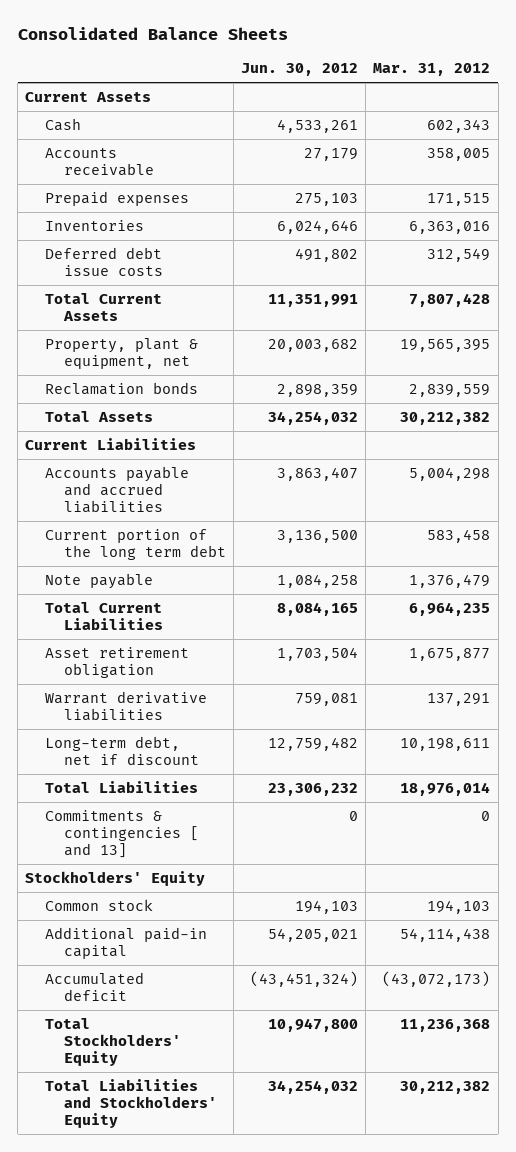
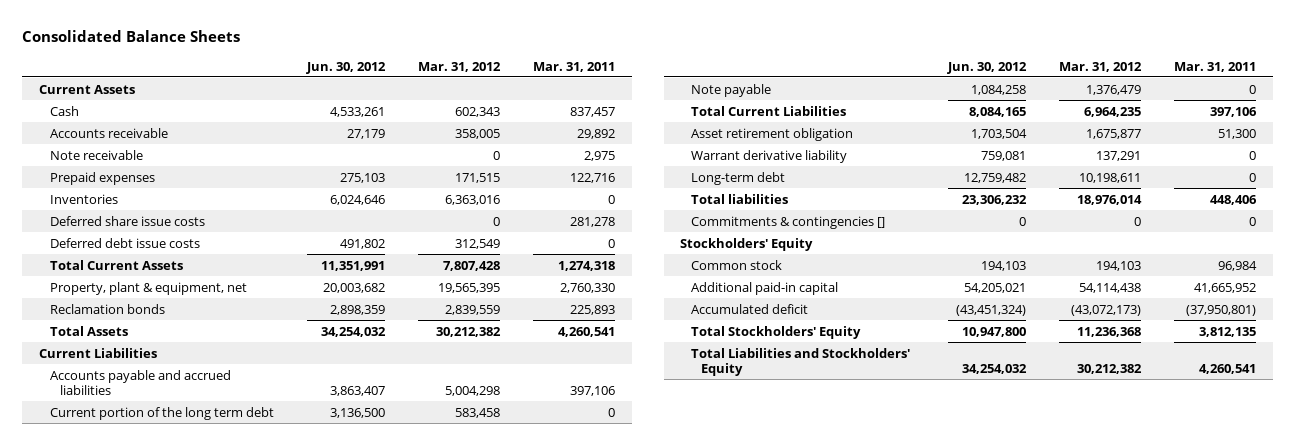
- | Jun. 30, 2012 | Mar. 31, 2012
+ | Jun. 30, 2012 | Mar. 31, 2012 | Mar. 31, 2011
+ Note receivable | | 0 | 2,975
+ Deferred share issue costs | | 0 | 281,278
- Warrant derivative liabilities | 759,081 | 137,291
- Long-term debt, net if discount | 12,759,482 | 10,198,611
- Total Liabilities | 23,306,232 | 18,976,014
- Commitments & contingencies [ and 13] | 0 | 0
+ Warrant derivative liability | 759,081 | 137,291 | 0
+ Long-term debt | 12,759,482 | 10,198,611 | 0
+ Total liabilities | 23,306,232 | 18,976,014 | 448,406
+ Commitments & contingencies [] | 0 | 0 | 0

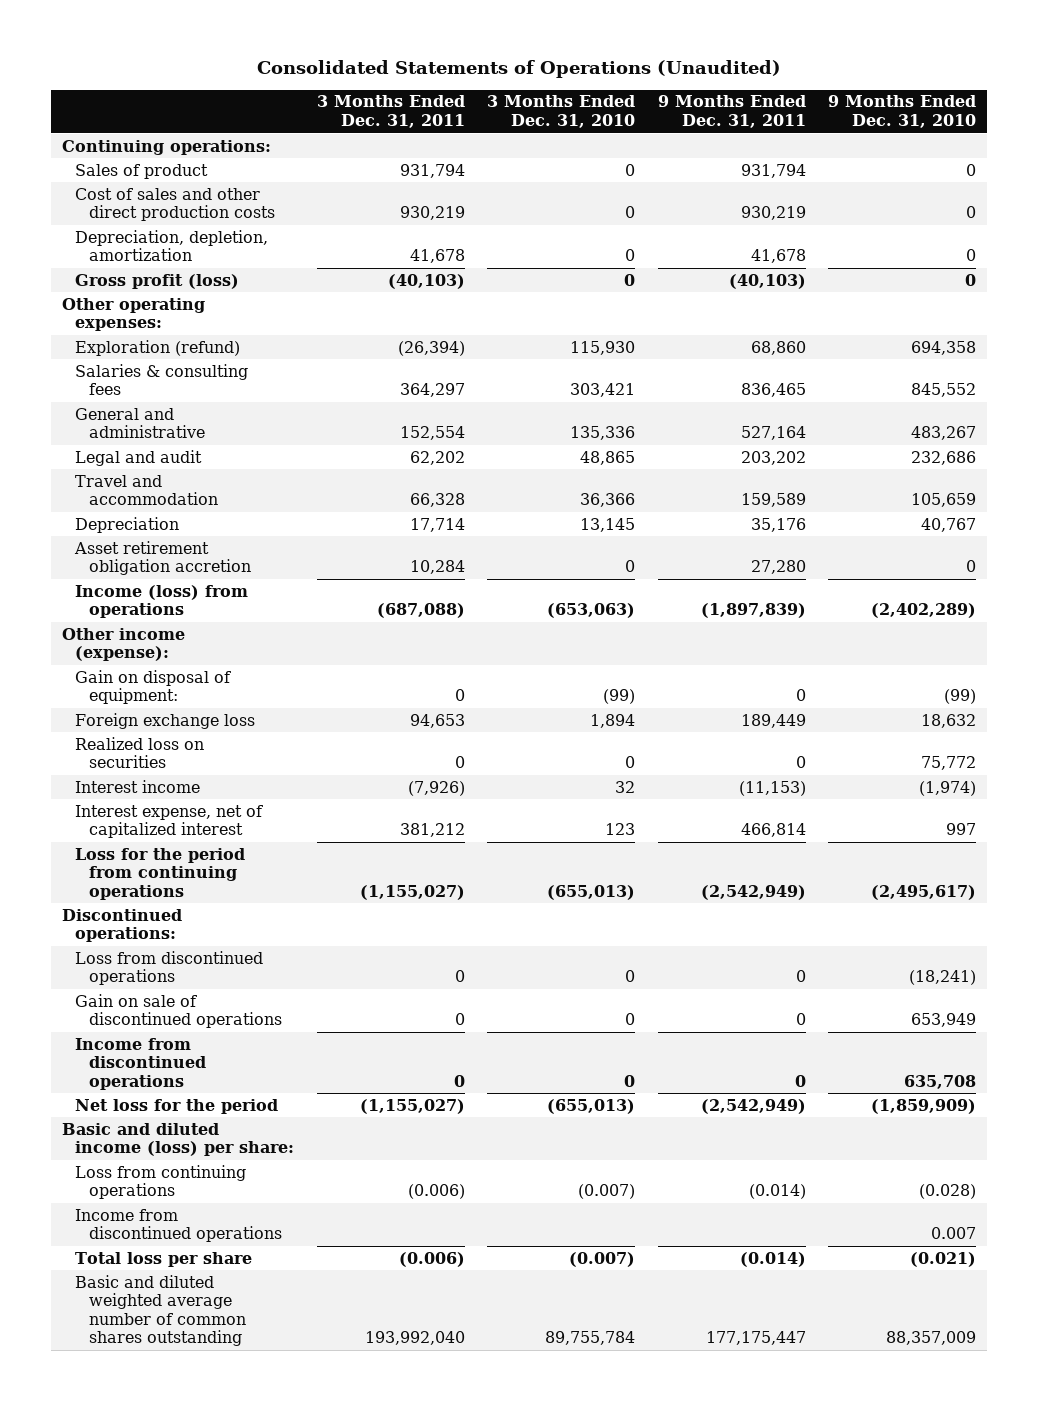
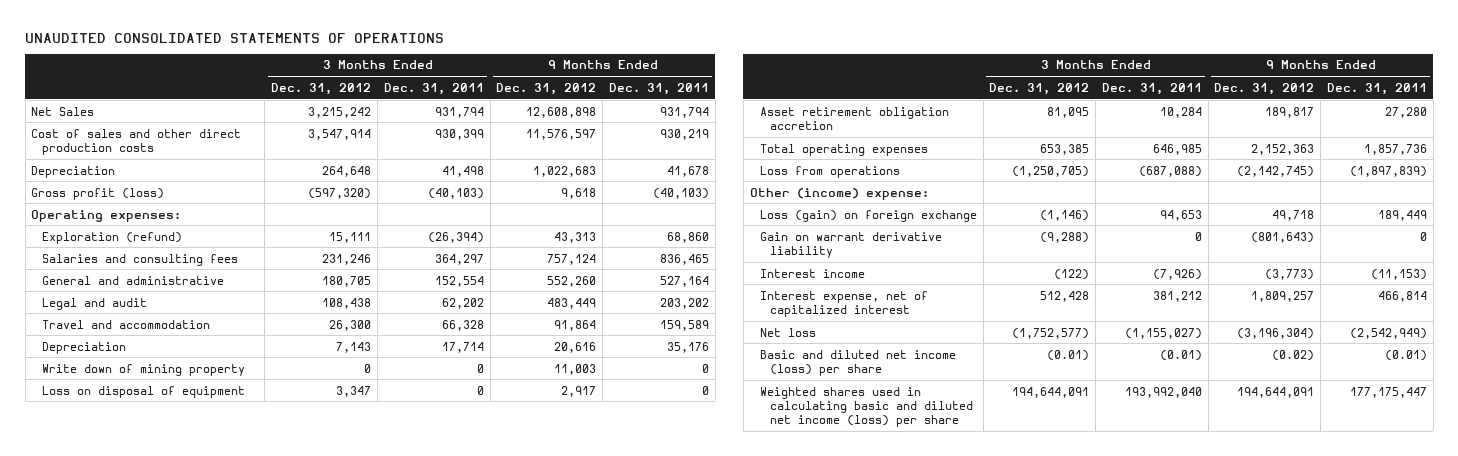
- Consolidated Statements of Operations (Unaudited)
+ UNAUDITED CONSOLIDATED STATEMENTS OF OPERATIONS
- | 3 Months Ended Dec. 31, 2011 | 3 Months Ended Dec. 31, 2010 | 9 Months Ended Dec. 31, 2011 | 9 Months Ended Dec. 31, 2010
+ | 3 Months Ended Dec. 31, 2012 | 3 Months Ended Dec. 31, 2011 | 9 Months Ended Dec. 31, 2012 | 9 Months Ended Dec. 31, 2011
- Continuing operations:
- Sales of product | 931,794 | 0 | 931,794 | 0
- Cost of sales and other direct production costs | 930,219 | 0 | 930,219 | 0
- Depreciation, depletion, amortization | 41,678 | 0 | 41,678 | 0
+ Net Sales | 3,215,242 | 931,794 | 12,608,898 | 931,794
+ Cost of sales and other direct production costs | 3,547,914 | 930,399 | 11,576,597 | 930,219
+ Depreciation | 264,648 | 41,498 | 1,022,683 | 41,678
- Other operating expenses:
+ Operating expenses:
- Salaries & consulting fees | 364,297 | 303,421 | 836,465 | 845,552
+ Salaries and consulting fees | 231,246 | 364,297 | 757,124 | 836,465
+ Write down of mining property | 0 | 0 | 11,003 | 0
+ Loss on disposal of equipment | 3,347 | 0 | 2,917 | 0
- Income (loss) from operations | (687,088) | (653,063) | (1,897,839) | (2,402,289)
- Other income (expense):
- Gain on disposal of equipment: | 0 | (99) | 0 | (99)
- Foreign exchange loss | 94,653 | 1,894 | 189,449 | 18,632
- Realized loss on securities | 0 | 0 | 0 | 75,772
+ Total operating expenses | 653,385 | 646,985 | 2,152,363 | 1,857,736
+ Loss from operations | (1,250,705) | (687,088) | (2,142,745) | (1,897,839)
+ Other (income) expense:
+ Loss (gain) on foreign exchange | (1,146) | 94,653 | 49,718 | 189,449
+ Gain on warrant derivative liability | (9,288) | 0 | (801,643) | 0
- Loss for the period from continuing operations | (1,155,027) | (655,013) | (2,542,949) | (2,495,617)
- Discontinued operations:
- Loss from discontinued operations | 0 | 0 | 0 | (18,241)
- Gain on sale of discontinued operations | 0 | 0 | 0 | 653,949
- Income from discontinued operations | 0 | 0 | 0 | 635,708
- Net loss for the period | (1,155,027) | (655,013) | (2,542,949) | (1,859,909)
- Basic and diluted income (loss) per share:
- Loss from continuing operations | (0.006) | (0.007) | (0.014) | (0.028)
- Income from discontinued operations | | | | 0.007
- Total loss per share | (0.006) | (0.007) | (0.014) | (0.021)
- Basic and diluted weighted average number of common shares outstanding | 193,992,040 | 89,755,784 | 177,175,447 | 88,357,009
+ Net loss | (1,752,577) | (1,155,027) | (3,196,304) | (2,542,949)
+ Basic and diluted net income (loss) per share | (0.01) | (0.01) | (0.02) | (0.01)
+ Weighted shares used in calculating basic and diluted net income (loss) per share | 194,644,091 | 193,992,040 | 194,644,091 | 177,175,447

